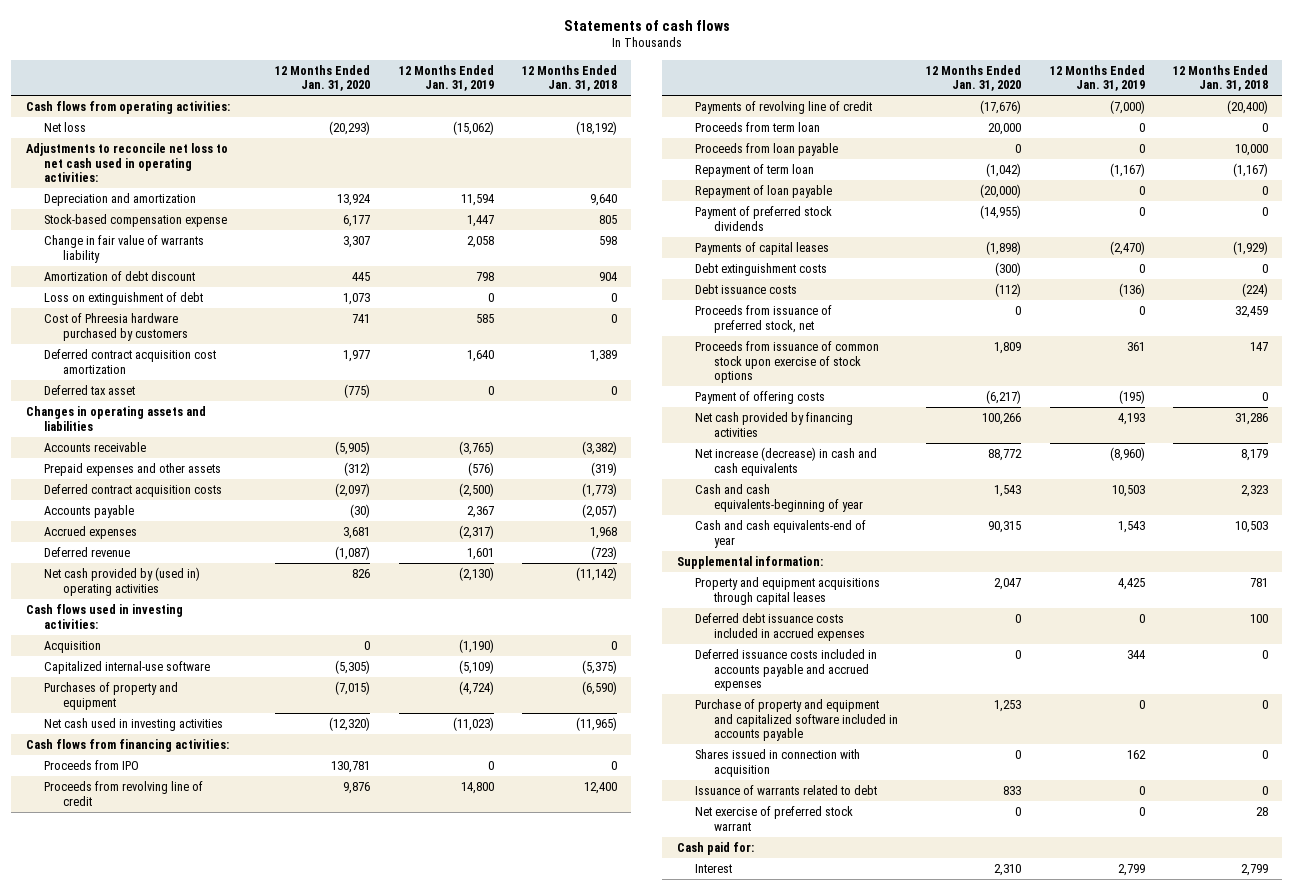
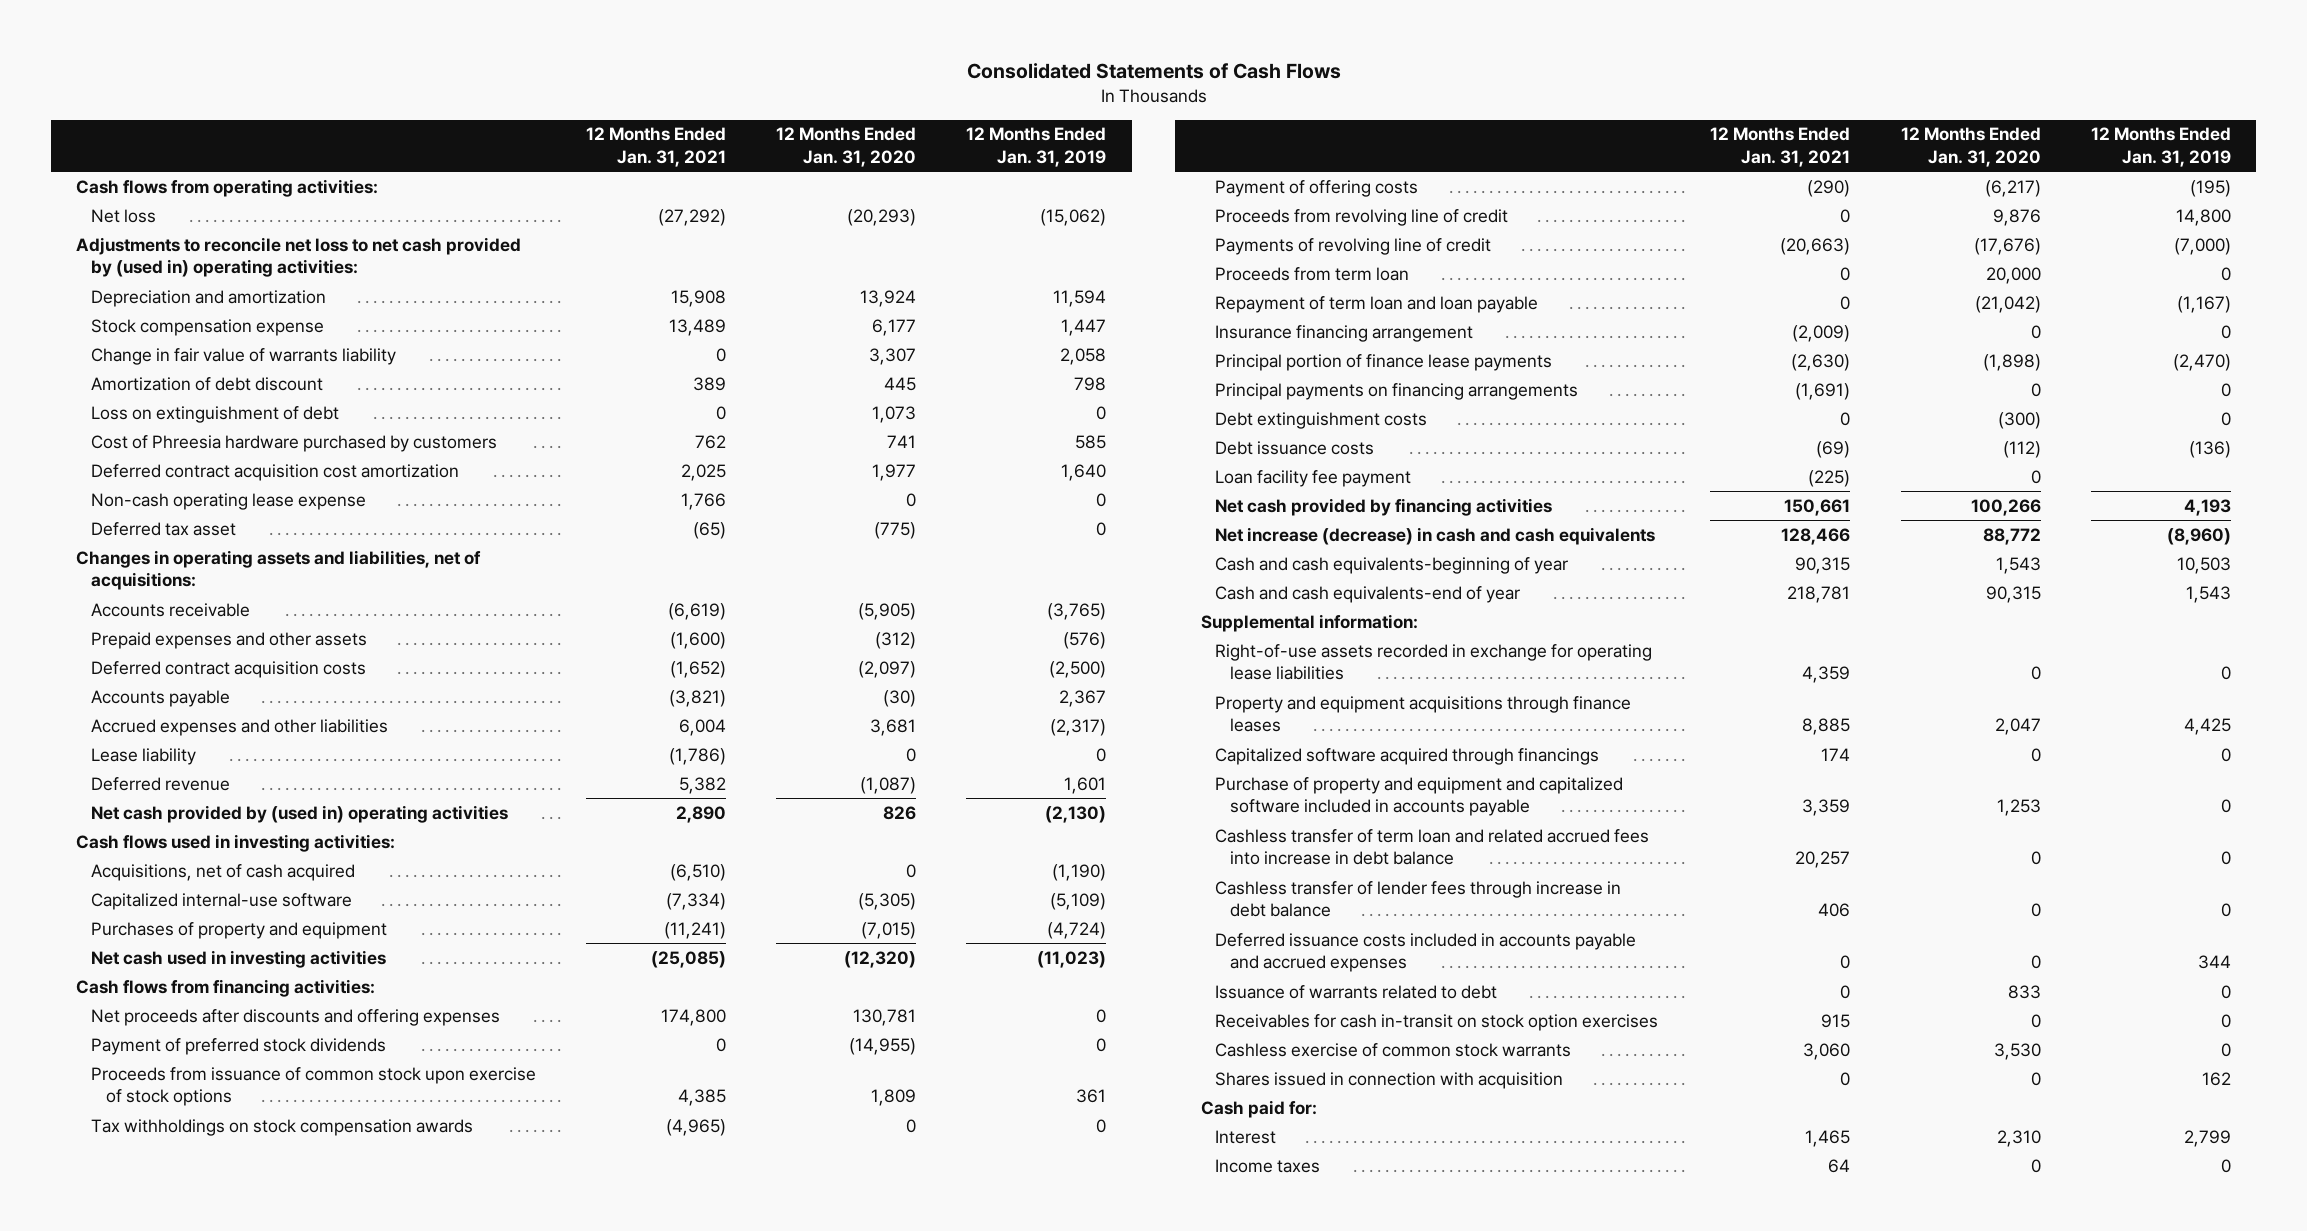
- Statements of cash flows
+ Consolidated Statements of Cash Flows
- | 12 Months Ended Jan. 31, 2020 | 12 Months Ended Jan. 31, 2019 | 12 Months Ended Jan. 31, 2018
+ | 12 Months Ended Jan. 31, 2021 | 12 Months Ended Jan. 31, 2020 | 12 Months Ended Jan. 31, 2019
- Adjustments to reconcile net loss to net cash used in operating activities:
+ Adjustments to reconcile net loss to net cash provided by (used in) operating activities:
- Stock-based compensation expense | 6,177 | 1,447 | 805
+ Stock compensation expense | 13,489 | 6,177 | 1,447
+ Non-cash operating lease expense | 1,766 | 0 | 0
- Changes in operating assets and liabilities
+ Changes in operating assets and liabilities, net of acquisitions:
- Accrued expenses | 3,681 | (2,317) | 1,968
+ Accrued expenses and other liabilities | 6,004 | 3,681 | (2,317)
+ Lease liability | (1,786) | 0 | 0
- Acquisition | 0 | (1,190) | 0
+ Acquisitions, net of cash acquired | (6,510) | 0 | (1,190)
- Proceeds from IPO | 130,781 | 0 | 0
+ Net proceeds after discounts and offering expenses | 174,800 | 130,781 | 0
moved up: Payment of preferred stock dividends | 0 | (14,955) | 0
moved up: Proceeds from issuance of common stock upon exercise of stock options | 4,385 | 1,809 | 361
+ Tax withholdings on stock compensation awards | (4,965) | 0 | 0
moved up: Payment of offering costs | (290) | (6,217) | (195)
- Proceeds from loan payable | 0 | 0 | 10,000
- Repayment of term loan | (1,042) | (1,167) | (1,167)
- Repayment of loan payable | (20,000) | 0 | 0
- Payments of capital leases | (1,898) | (2,470) | (1,929)
+ Repayment of term loan and loan payable | 0 | (21,042) | (1,167)
+ Insurance financing arrangement | (2,009) | 0 | 0
+ Principal portion of finance lease payments | (2,630) | (1,898) | (2,470)
+ Principal payments on financing arrangements | (1,691) | 0 | 0
- Proceeds from issuance of preferred stock, net | 0 | 0 | 32,459
+ Loan facility fee payment | (225) | 0 |
- Property and equipment acquisitions through capital leases | 2,047 | 4,425 | 781
- Deferred debt issuance costs included in accrued expenses | 0 | 0 | 100
+ Right-of-use assets recorded in exchange for operating lease liabilities | 4,359 | 0 | 0
+ Property and equipment acquisitions through finance leases | 8,885 | 2,047 | 4,425
+ Capitalized software acquired through financings | 174 | 0 | 0
+ Cashless transfer of term loan and related accrued fees into increase in debt balance | 20,257 | 0 | 0
+ Cashless transfer of lender fees through increase in debt balance | 406 | 0 | 0
moved down: Deferred issuance costs included in accounts payable and accrued expenses | 0 | 0 | 344
- Net exercise of preferred stock warrant | 0 | 0 | 28
+ Receivables for cash in-transit on stock option exercises | 915 | 0 | 0
+ Cashless exercise of common stock warrants | 3,060 | 3,530 | 0
moved down: Shares issued in connection with acquisition | 0 | 0 | 162
+ Income taxes | 64 | 0 | 0

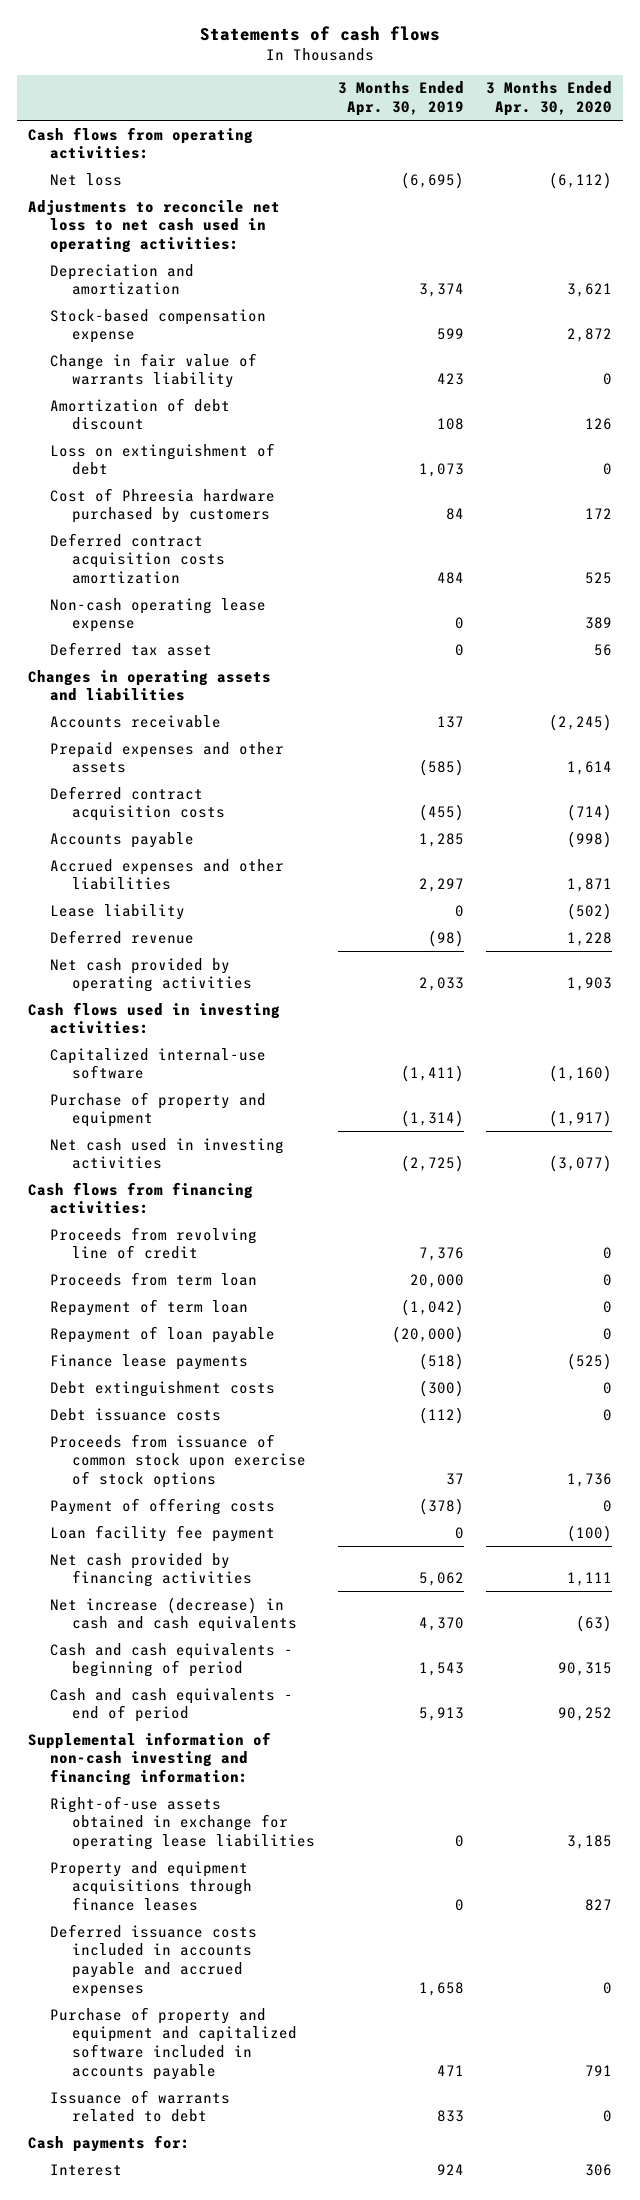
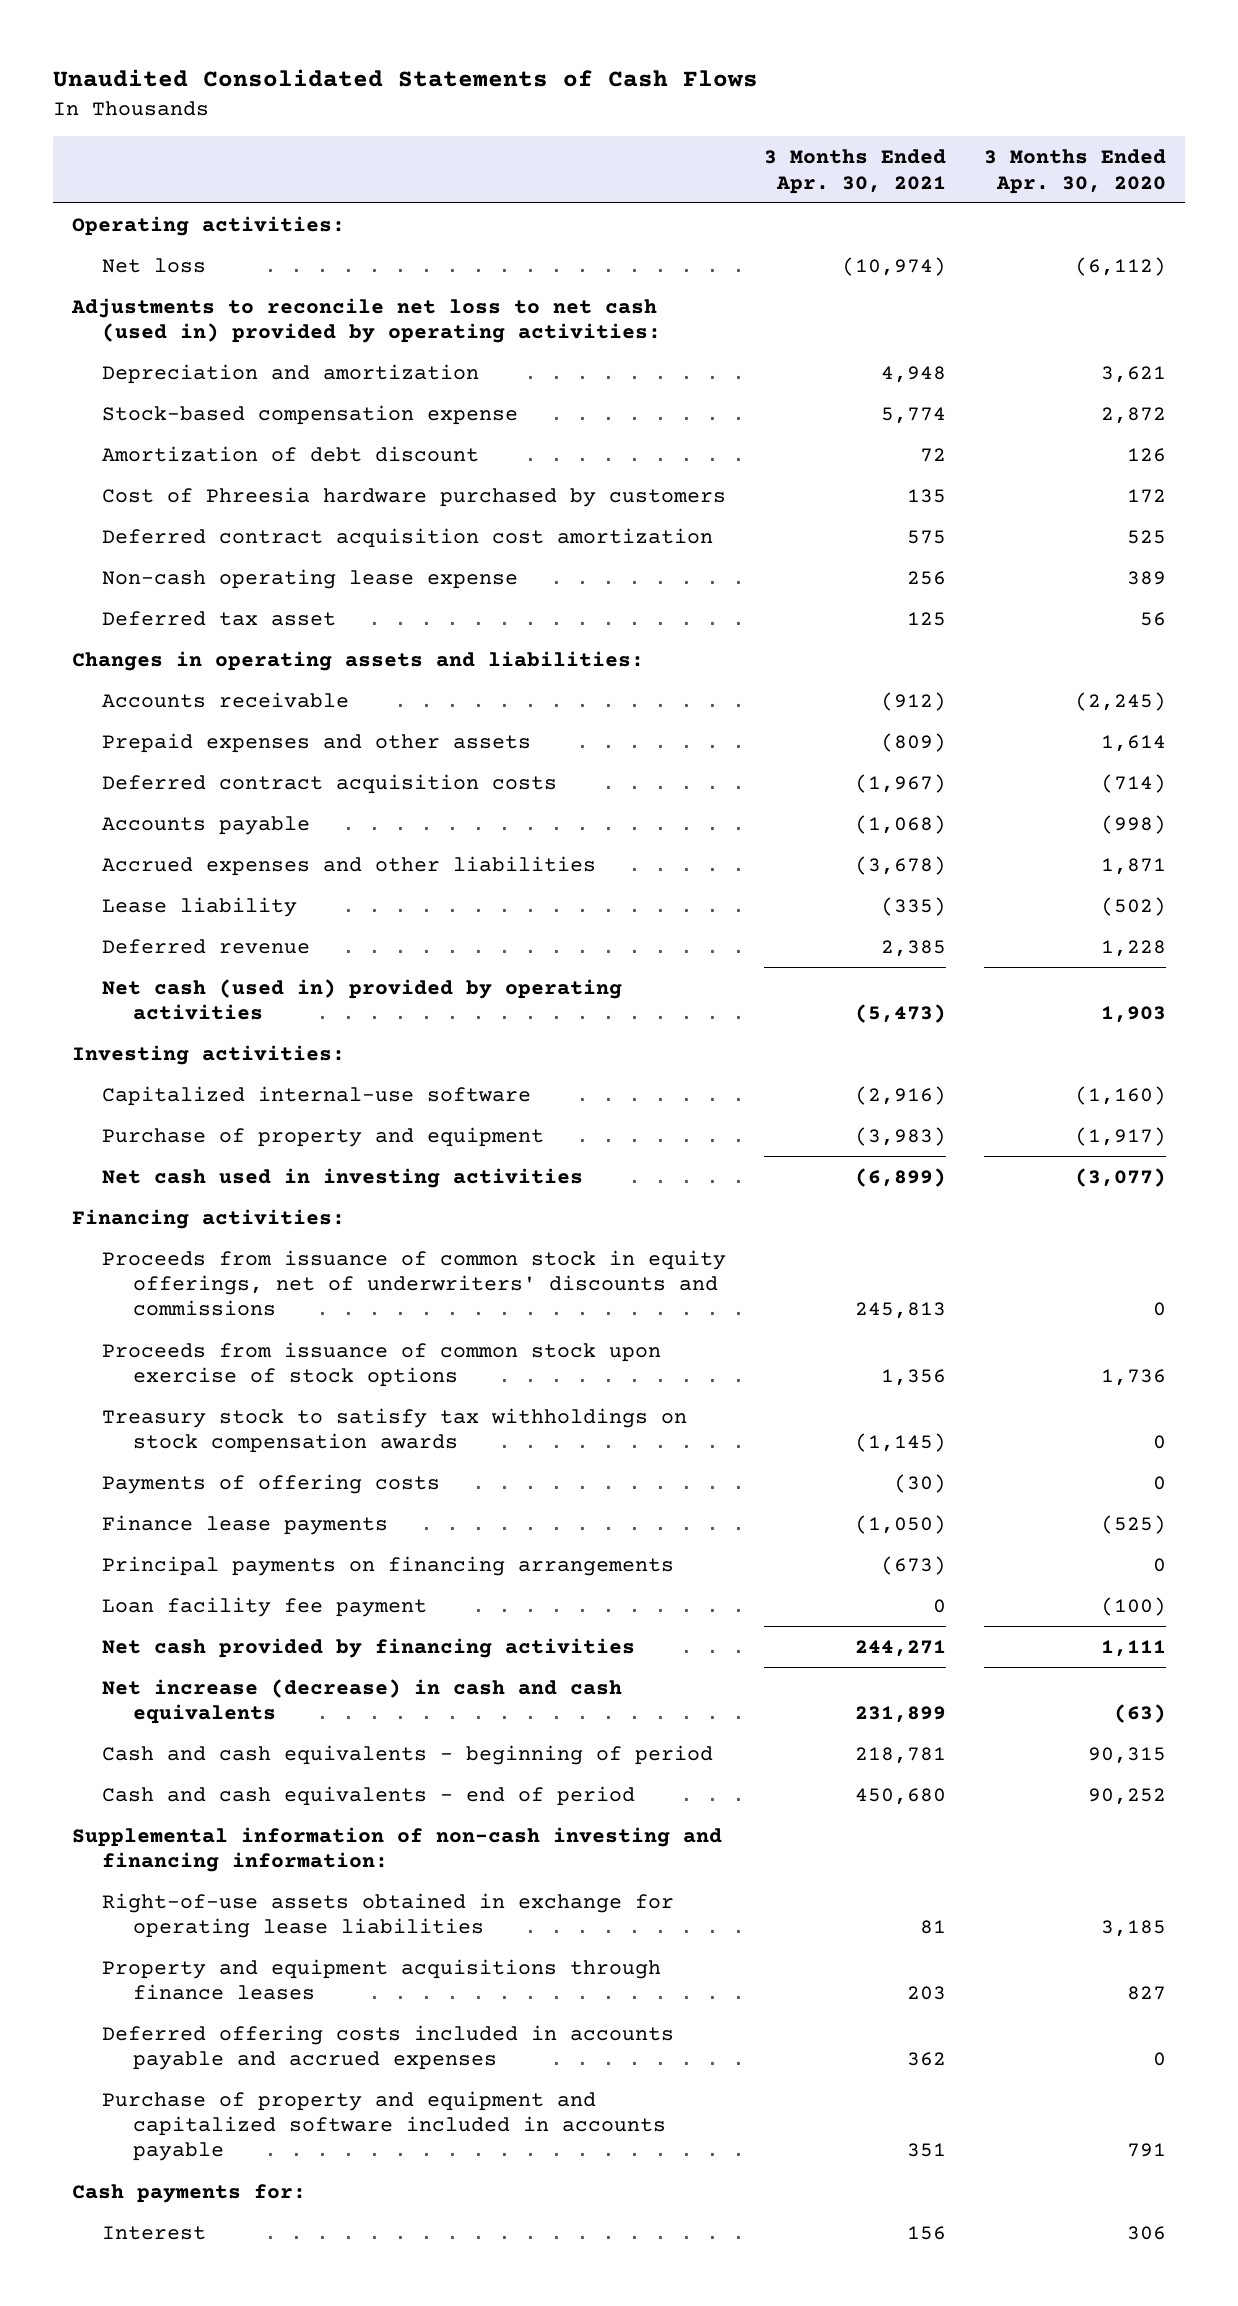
- Statements of cash flows
+ Unaudited Consolidated Statements of Cash Flows
- | 3 Months Ended Apr. 30, 2019 | 3 Months Ended Apr. 30, 2020
+ | 3 Months Ended Apr. 30, 2021 | 3 Months Ended Apr. 30, 2020
- Cash flows from operating activities:
+ Operating activities:
- Adjustments to reconcile net loss to net cash used in operating activities:
+ Adjustments to reconcile net loss to net cash (used in) provided by operating activities:
- Change in fair value of warrants liability | 423 | 0
- Loss on extinguishment of debt | 1,073 | 0
- Deferred contract acquisition costs amortization | 484 | 525
+ Deferred contract acquisition cost amortization | 575 | 525
- Changes in operating assets and liabilities
+ Changes in operating assets and liabilities:
- Net cash provided by operating activities | 2,033 | 1,903
- Cash flows used in investing activities:
+ Net cash (used in) provided by operating activities | (5,473) | 1,903
+ Investing activities:
- Cash flows from financing activities:
- Proceeds from revolving line of credit | 7,376 | 0
- Proceeds from term loan | 20,000 | 0
- Repayment of term loan | (1,042) | 0
- Repayment of loan payable | (20,000) | 0
- Debt extinguishment costs | (300) | 0
- Debt issuance costs | (112) | 0
+ Financing activities:
+ Proceeds from issuance of common stock in equity offerings, net of underwriters' discounts and commissions | 245,813 | 0
- Payment of offering costs | (378) | 0
+ Treasury stock to satisfy tax withholdings on stock compensation awards | (1,145) | 0
+ Payments of offering costs | (30) | 0
moved down: Finance lease payments | (1,050) | (525)
+ Principal payments on financing arrangements | (673) | 0
- Deferred issuance costs included in accounts payable and accrued expenses | 1,658 | 0
+ Deferred offering costs included in accounts payable and accrued expenses | 362 | 0
- Issuance of warrants related to debt | 833 | 0

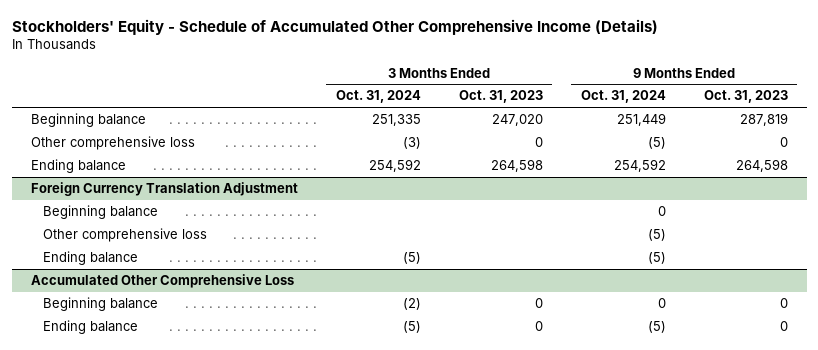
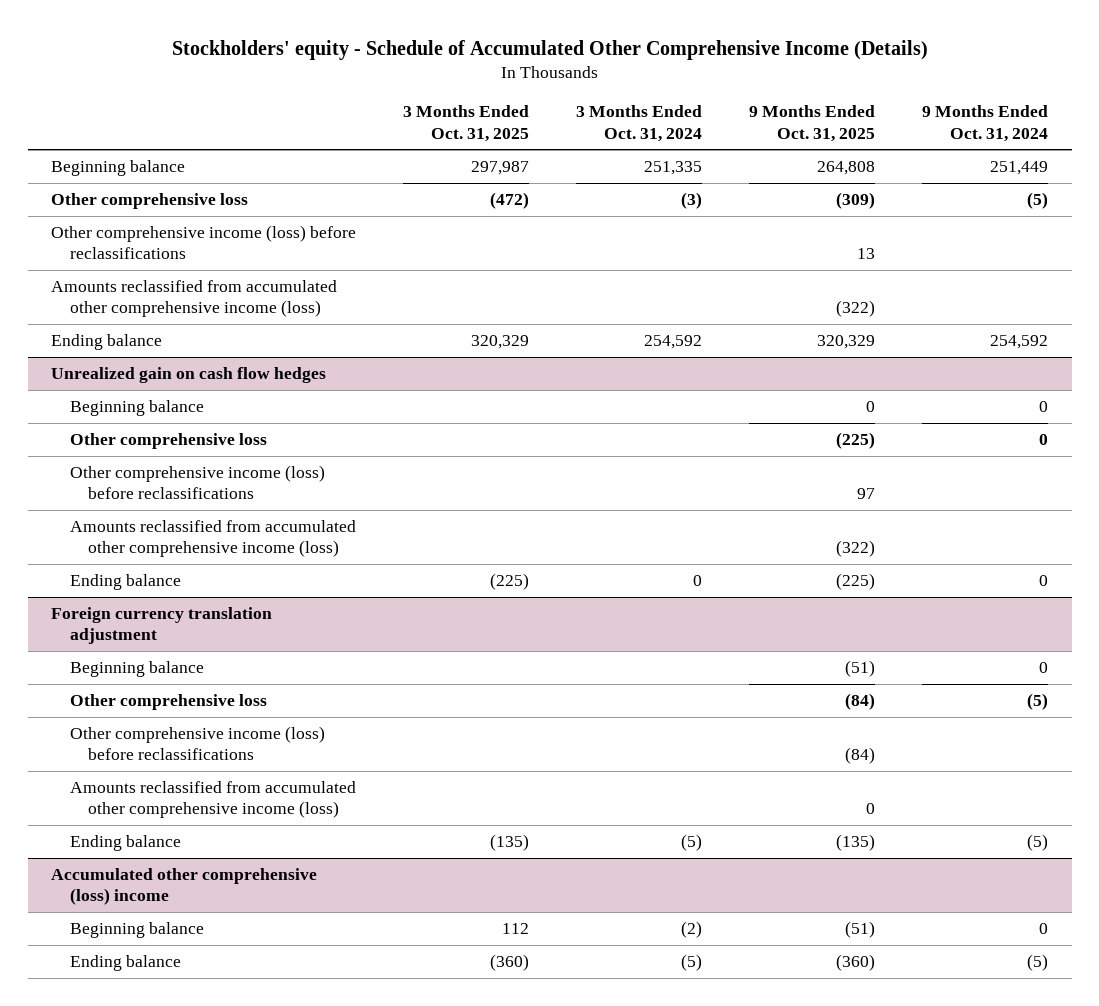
- Stockholders' Equity - Schedule of Accumulated Other Comprehensive Income (Details)
+ Stockholders' equity - Schedule of Accumulated Other Comprehensive Income (Details)
- | 3 Months Ended Oct. 31, 2024 | 3 Months Ended Oct. 31, 2023 | 9 Months Ended Oct. 31, 2024 | 9 Months Ended Oct. 31, 2023
+ | 3 Months Ended Oct. 31, 2025 | 3 Months Ended Oct. 31, 2024 | 9 Months Ended Oct. 31, 2025 | 9 Months Ended Oct. 31, 2024
+ Other comprehensive income (loss) before reclassifications | | | 13 |
+ Amounts reclassified from accumulated other comprehensive income (loss) | | | (322) |
- Foreign Currency Translation Adjustment
+ Unrealized gain on cash flow hedges
+ Other comprehensive loss | | | (225) | 0
+ Other comprehensive income (loss) before reclassifications | | | 97 |
+ Amounts reclassified from accumulated other comprehensive income (loss) | | | (322) |
+ Ending balance | (225) | 0 | (225) | 0
+ Foreign currency translation adjustment
+ Beginning balance | | | (51) | 0
+ Other comprehensive income (loss) before reclassifications | | | (84) |
+ Amounts reclassified from accumulated other comprehensive income (loss) | | | 0 |
- Accumulated Other Comprehensive Loss
+ Accumulated other comprehensive (loss) income

